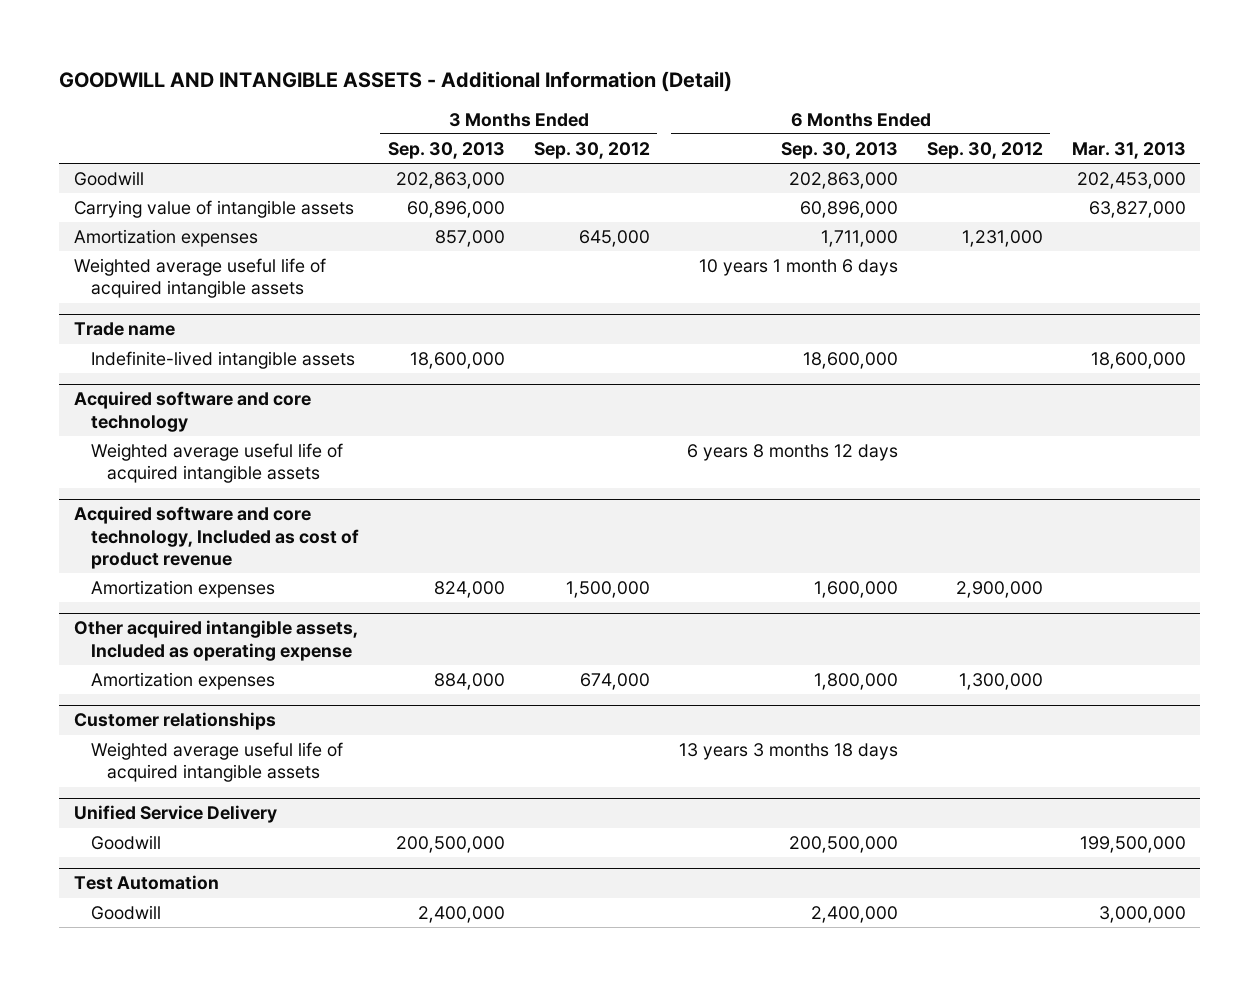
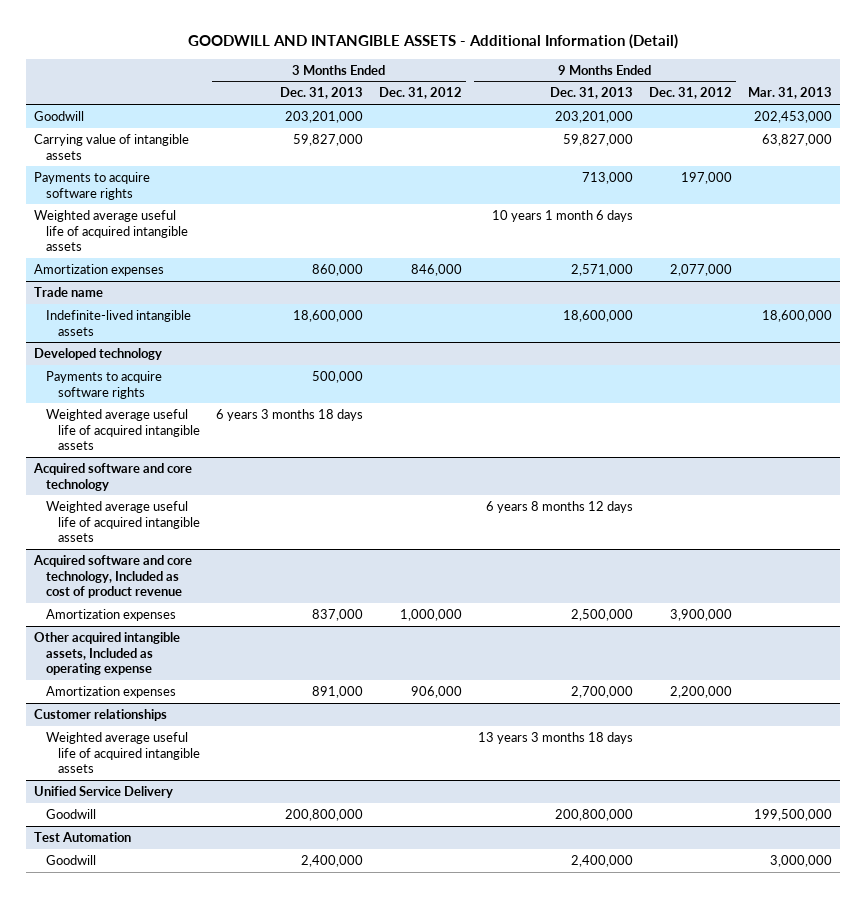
- | 3 Months Ended Sep. 30, 2013 | 3 Months Ended Sep. 30, 2012 | 6 Months Ended Sep. 30, 2013 | 6 Months Ended Sep. 30, 2012 | Mar. 31, 2013
+ | 3 Months Ended Dec. 31, 2013 | 3 Months Ended Dec. 31, 2012 | 9 Months Ended Dec. 31, 2013 | 9 Months Ended Dec. 31, 2012 | Mar. 31, 2013
+ Payments to acquire software rights | | | 713,000 | 197,000 |
moved down: Amortization expenses | 860,000 | 846,000 | 2,571,000 | 2,077,000 |
+ Developed technology
+ Payments to acquire software rights | 500,000 | | | |
+ Weighted average useful life of acquired intangible assets | 6 years 3 months 18 days | | | |

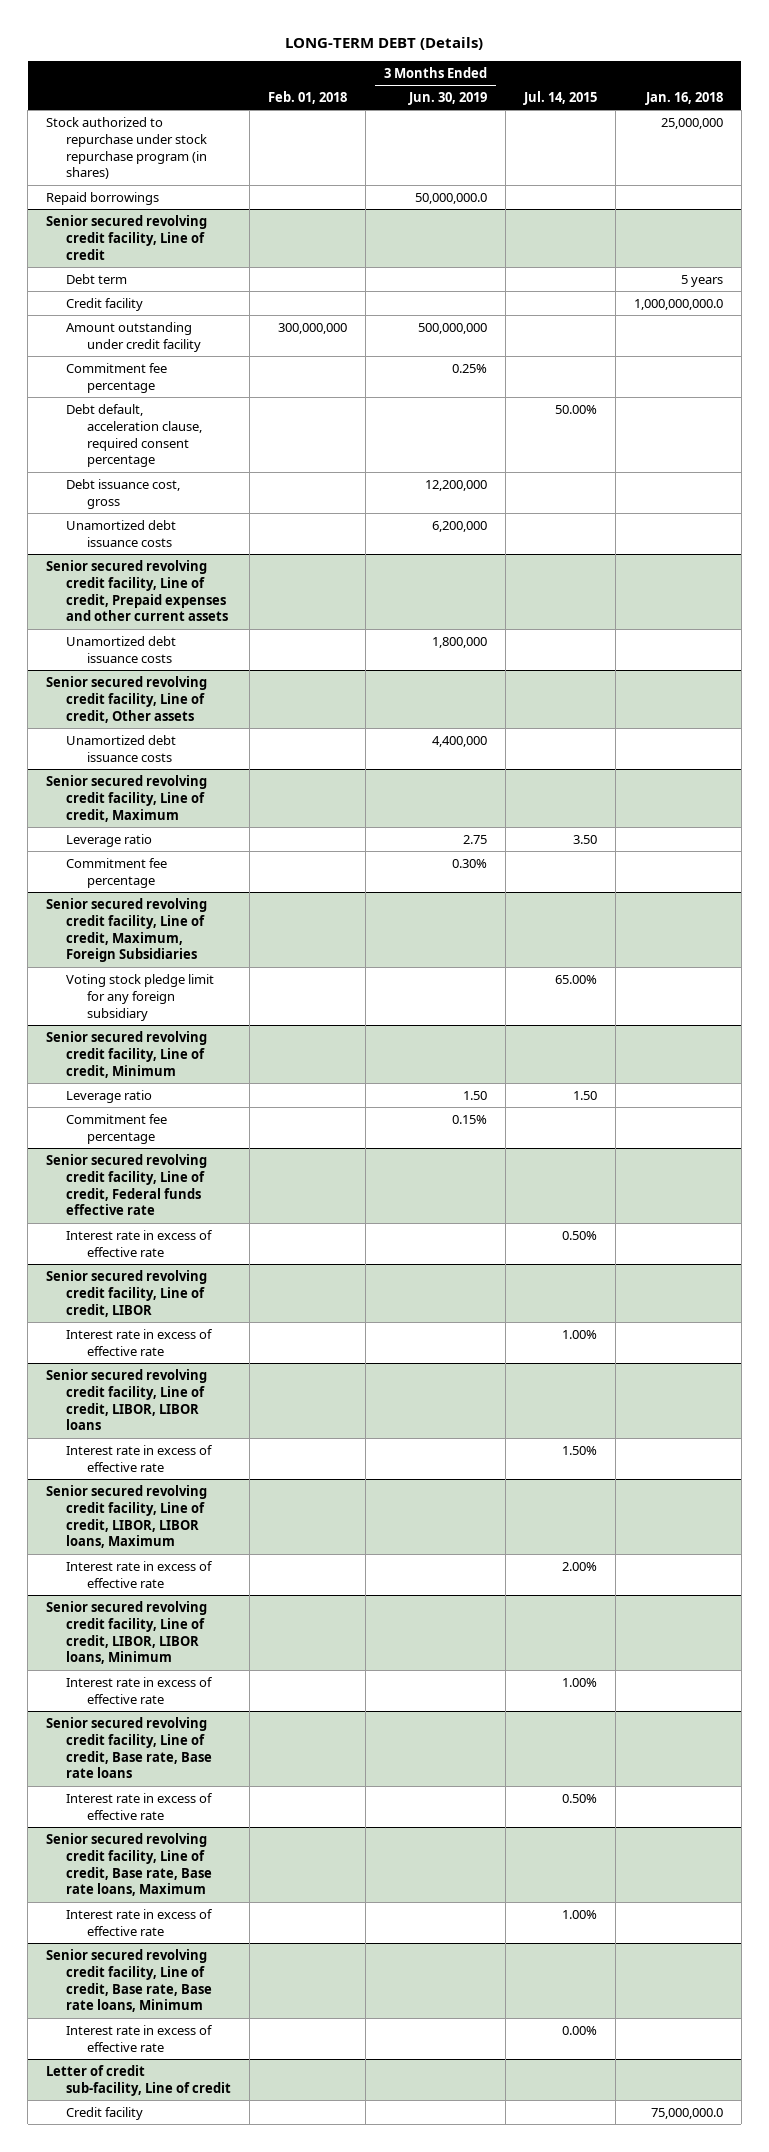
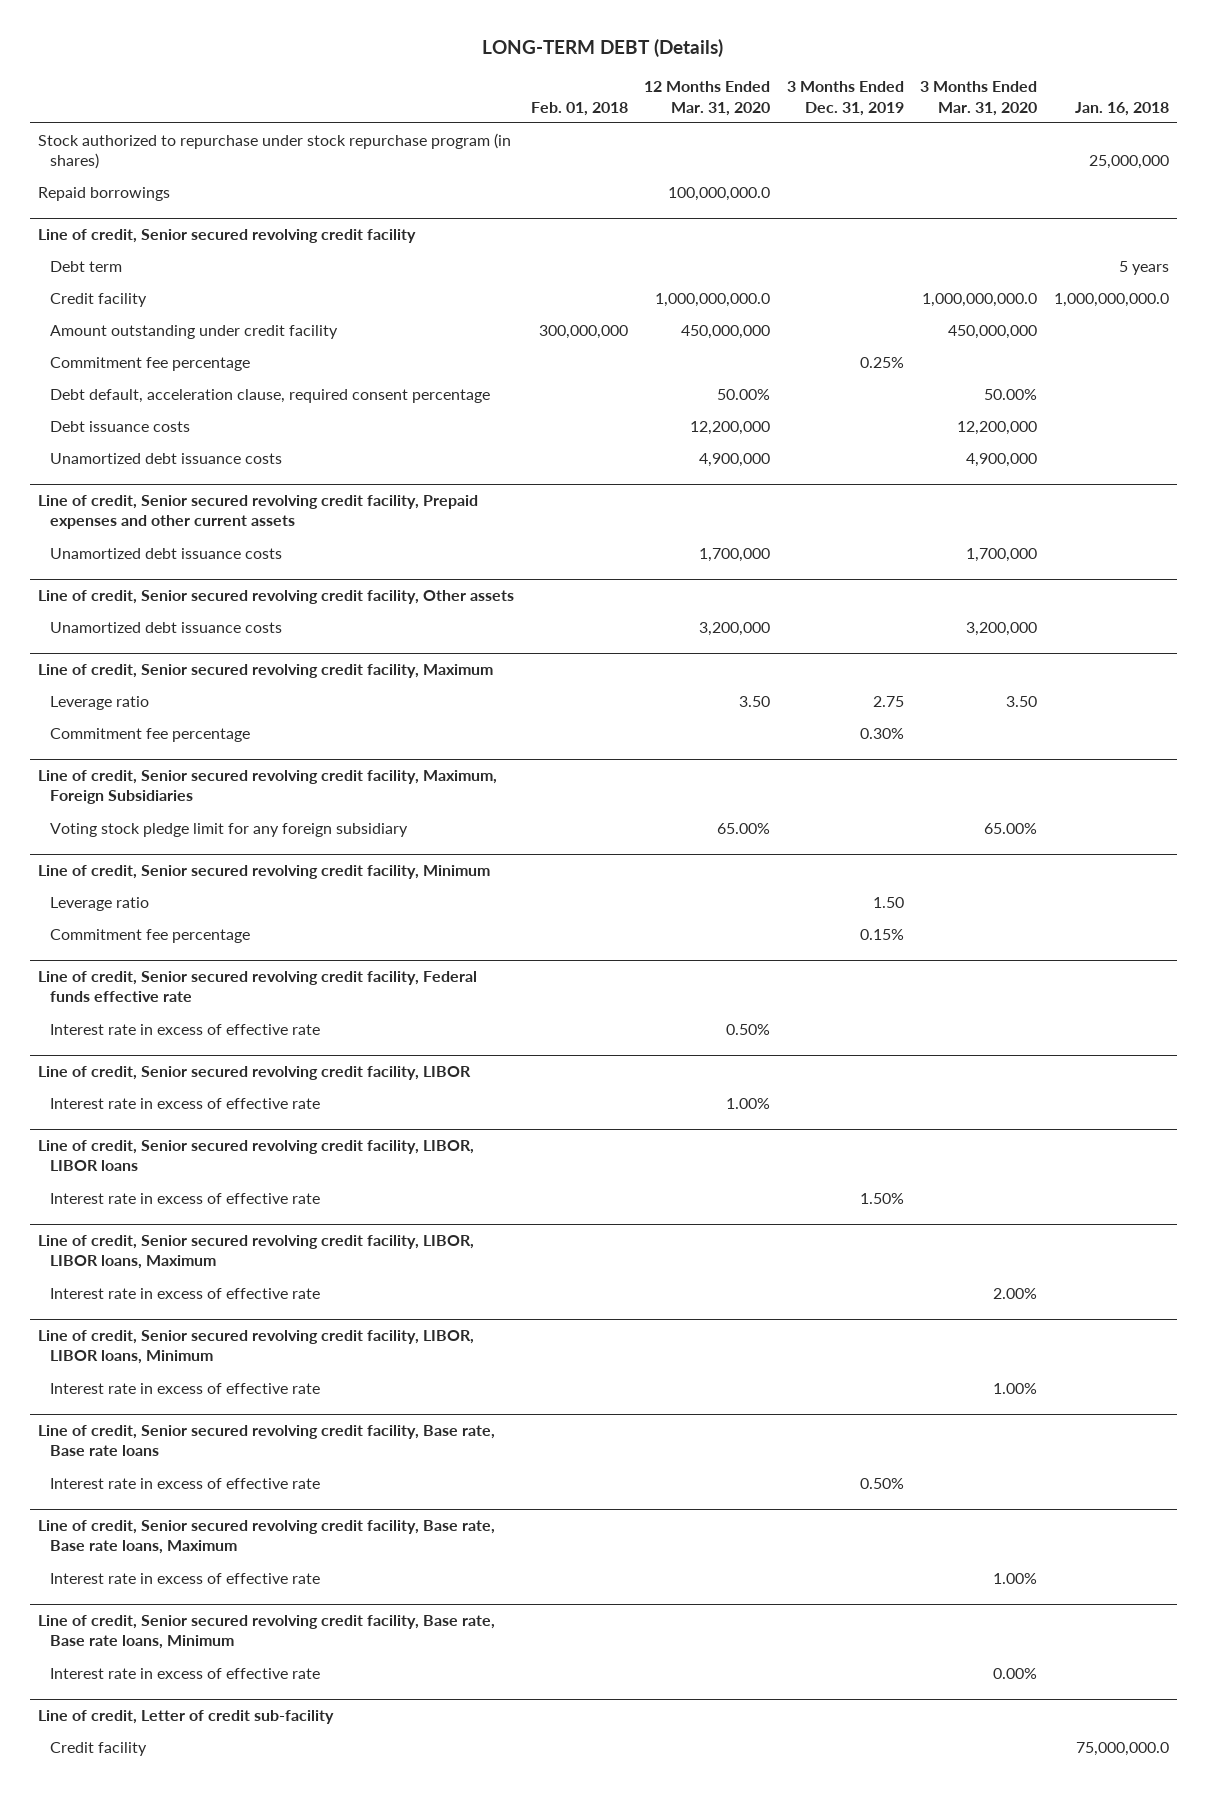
- | Feb. 01, 2018 | 3 Months Ended Jun. 30, 2019 | Jul. 14, 2015 | Jan. 16, 2018
+ | Feb. 01, 2018 | 12 Months Ended Mar. 31, 2020 | 3 Months Ended Dec. 31, 2019 | 3 Months Ended Mar. 31, 2020 | Jan. 16, 2018
- Senior secured revolving credit facility, Line of credit
+ Line of credit, Senior secured revolving credit facility
- Debt issuance cost, gross | | 12,200,000 | |
+ Debt issuance costs | | 12,200,000 | | 12,200,000 |
- Senior secured revolving credit facility, Line of credit, Prepaid expenses and other current assets
+ Line of credit, Senior secured revolving credit facility, Prepaid expenses and other current assets
- Senior secured revolving credit facility, Line of credit, Other assets
+ Line of credit, Senior secured revolving credit facility, Other assets
- Senior secured revolving credit facility, Line of credit, Maximum
+ Line of credit, Senior secured revolving credit facility, Maximum
- Senior secured revolving credit facility, Line of credit, Maximum, Foreign Subsidiaries
+ Line of credit, Senior secured revolving credit facility, Maximum, Foreign Subsidiaries
- Senior secured revolving credit facility, Line of credit, Minimum
+ Line of credit, Senior secured revolving credit facility, Minimum
- Senior secured revolving credit facility, Line of credit, Federal funds effective rate
+ Line of credit, Senior secured revolving credit facility, Federal funds effective rate
- Senior secured revolving credit facility, Line of credit, LIBOR
+ Line of credit, Senior secured revolving credit facility, LIBOR
- Senior secured revolving credit facility, Line of credit, LIBOR, LIBOR loans
+ Line of credit, Senior secured revolving credit facility, LIBOR, LIBOR loans
- Senior secured revolving credit facility, Line of credit, LIBOR, LIBOR loans, Maximum
+ Line of credit, Senior secured revolving credit facility, LIBOR, LIBOR loans, Maximum
- Senior secured revolving credit facility, Line of credit, LIBOR, LIBOR loans, Minimum
+ Line of credit, Senior secured revolving credit facility, LIBOR, LIBOR loans, Minimum
- Senior secured revolving credit facility, Line of credit, Base rate, Base rate loans
+ Line of credit, Senior secured revolving credit facility, Base rate, Base rate loans
- Senior secured revolving credit facility, Line of credit, Base rate, Base rate loans, Maximum
+ Line of credit, Senior secured revolving credit facility, Base rate, Base rate loans, Maximum
- Senior secured revolving credit facility, Line of credit, Base rate, Base rate loans, Minimum
+ Line of credit, Senior secured revolving credit facility, Base rate, Base rate loans, Minimum
- Letter of credit sub-facility, Line of credit
+ Line of credit, Letter of credit sub-facility

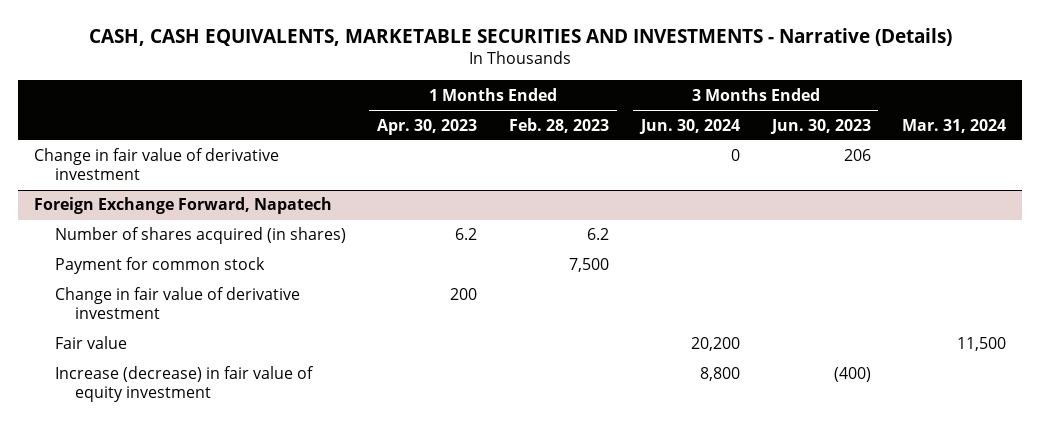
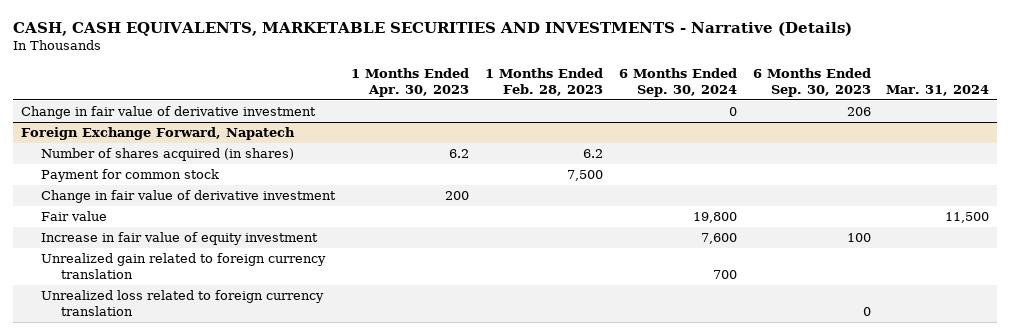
- | 1 Months Ended Apr. 30, 2023 | 1 Months Ended Feb. 28, 2023 | 3 Months Ended Jun. 30, 2024 | 3 Months Ended Jun. 30, 2023 | Mar. 31, 2024
+ | 1 Months Ended Apr. 30, 2023 | 1 Months Ended Feb. 28, 2023 | 6 Months Ended Sep. 30, 2024 | 6 Months Ended Sep. 30, 2023 | Mar. 31, 2024
@ Foreign Exchange Forward, Napatech
- Increase (decrease) in fair value of equity investment | | | 8,800 | (400) |
+ Increase in fair value of equity investment | | | 7,600 | 100 |
+ Unrealized gain related to foreign currency translation | | | 700 | |
+ Unrealized loss related to foreign currency translation | | | | 0 |

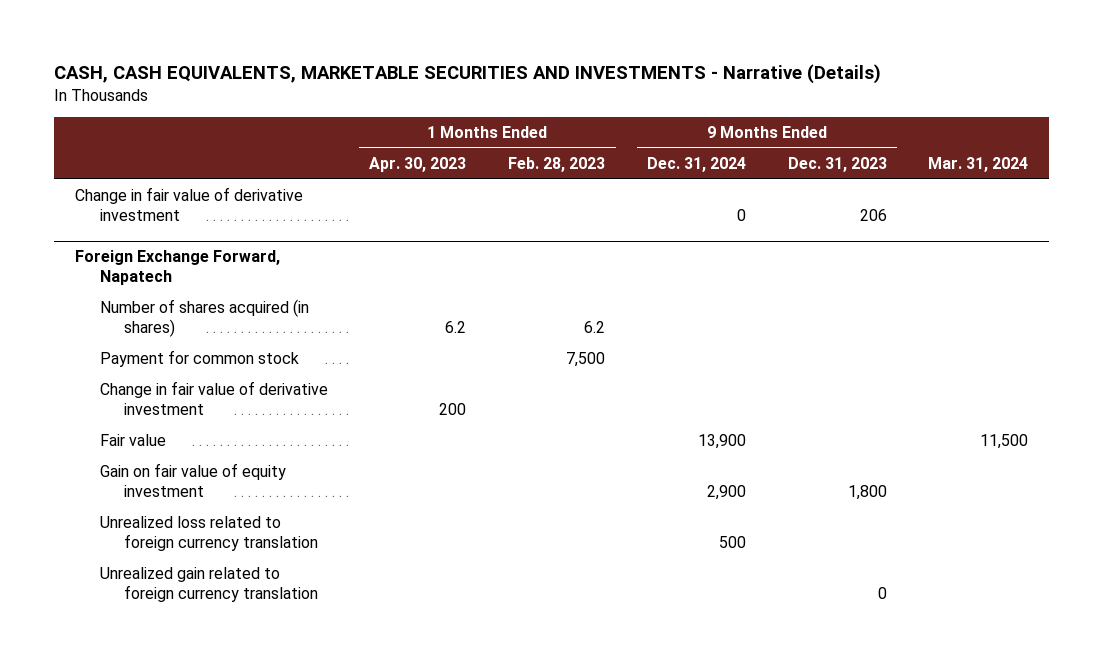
- | 1 Months Ended Apr. 30, 2023 | 1 Months Ended Feb. 28, 2023 | 6 Months Ended Sep. 30, 2024 | 6 Months Ended Sep. 30, 2023 | Mar. 31, 2024
+ | 1 Months Ended Apr. 30, 2023 | 1 Months Ended Feb. 28, 2023 | 9 Months Ended Dec. 31, 2024 | 9 Months Ended Dec. 31, 2023 | Mar. 31, 2024
@ Foreign Exchange Forward, Napatech
- Increase in fair value of equity investment | | | 7,600 | 100 |
+ Gain on fair value of equity investment | | | 2,900 | 1,800 |
moved down: Unrealized gain related to foreign currency translation | | | | 0 |

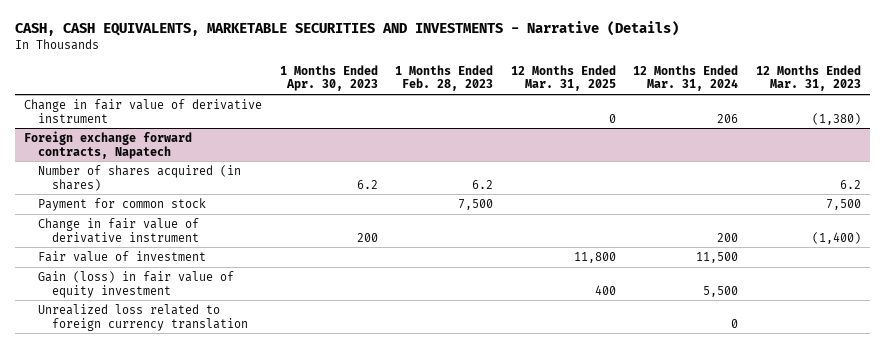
- | 1 Months Ended Apr. 30, 2023 | 1 Months Ended Feb. 28, 2023 | 9 Months Ended Dec. 31, 2024 | 9 Months Ended Dec. 31, 2023 | Mar. 31, 2024
+ | 1 Months Ended Apr. 30, 2023 | 1 Months Ended Feb. 28, 2023 | 12 Months Ended Mar. 31, 2025 | 12 Months Ended Mar. 31, 2024 | 12 Months Ended Mar. 31, 2023
- Change in fair value of derivative investment | | | 0 | 206 |
- Foreign Exchange Forward, Napatech
+ Change in fair value of derivative instrument | | | 0 | 206 | (1,380)
+ Foreign exchange forward contracts, Napatech
- Change in fair value of derivative investment | 200 | | | |
- Fair value | | | 13,900 | | 11,500
- Gain on fair value of equity investment | | | 2,900 | 1,800 |
+ Change in fair value of derivative instrument | 200 | | | 200 | (1,400)
+ Fair value of investment | | | 11,800 | 11,500 |
+ Gain (loss) in fair value of equity investment | | | 400 | 5,500 |
- Unrealized gain related to foreign currency translation | | | | 0 |

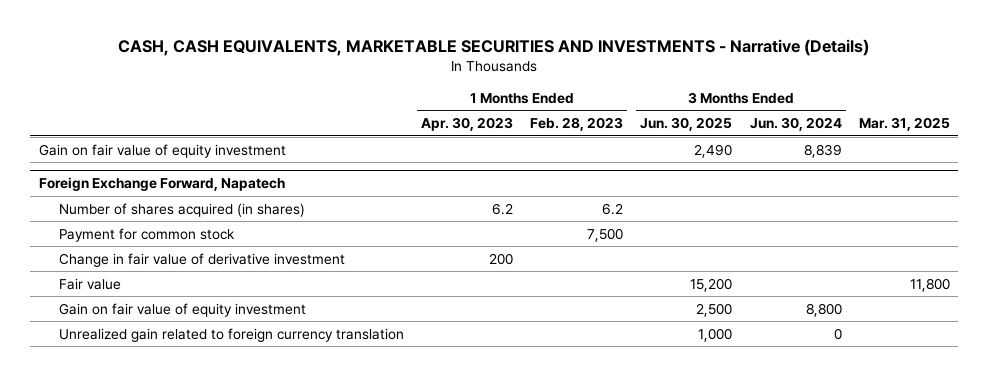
- | 1 Months Ended Apr. 30, 2023 | 1 Months Ended Feb. 28, 2023 | 12 Months Ended Mar. 31, 2025 | 12 Months Ended Mar. 31, 2024 | 12 Months Ended Mar. 31, 2023
+ | 1 Months Ended Apr. 30, 2023 | 1 Months Ended Feb. 28, 2023 | 3 Months Ended Jun. 30, 2025 | 3 Months Ended Jun. 30, 2024 | Mar. 31, 2025
- Change in fair value of derivative instrument | | | 0 | 206 | (1,380)
- Foreign exchange forward contracts, Napatech
+ Gain on fair value of equity investment | | | 2,490 | 8,839 |
+ Foreign Exchange Forward, Napatech
- Change in fair value of derivative instrument | 200 | | | 200 | (1,400)
- Fair value of investment | | | 11,800 | 11,500 |
- Gain (loss) in fair value of equity investment | | | 400 | 5,500 |
- Unrealized loss related to foreign currency translation | | | | 0 |
+ Change in fair value of derivative investment | 200 | | | |
+ Fair value | | | 15,200 | | 11,800
+ Gain on fair value of equity investment | | | 2,500 | 8,800 |
+ Unrealized gain related to foreign currency translation | | | 1,000 | 0 |

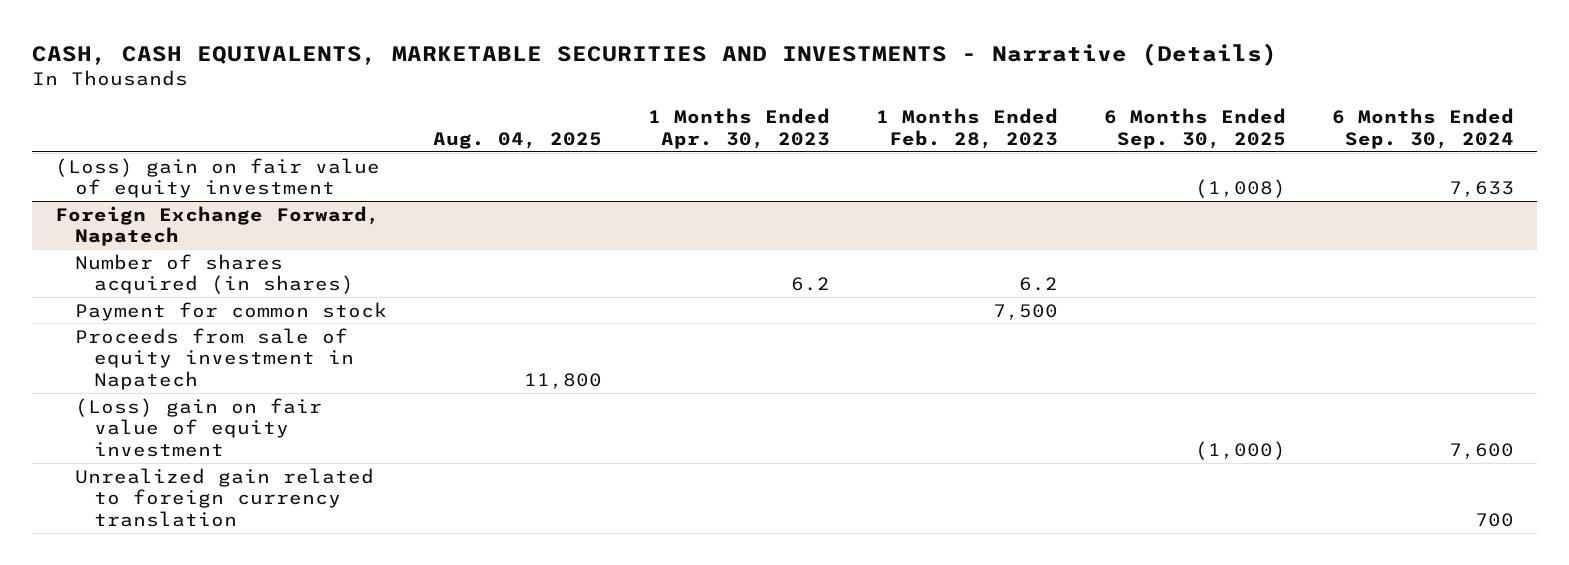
- | 1 Months Ended Apr. 30, 2023 | 1 Months Ended Feb. 28, 2023 | 3 Months Ended Jun. 30, 2025 | 3 Months Ended Jun. 30, 2024 | Mar. 31, 2025
+ | Aug. 04, 2025 | 1 Months Ended Apr. 30, 2023 | 1 Months Ended Feb. 28, 2023 | 6 Months Ended Sep. 30, 2025 | 6 Months Ended Sep. 30, 2024
- Gain on fair value of equity investment | | | 2,490 | 8,839 |
+ (Loss) gain on fair value of equity investment | | | | (1,008) | 7,633
@ Foreign Exchange Forward, Napatech
- Change in fair value of derivative investment | 200 | | | |
- Fair value | | | 15,200 | | 11,800
- Gain on fair value of equity investment | | | 2,500 | 8,800 |
+ Proceeds from sale of equity investment in Napatech | 11,800 | | | |
+ (Loss) gain on fair value of equity investment | | | | (1,000) | 7,600

